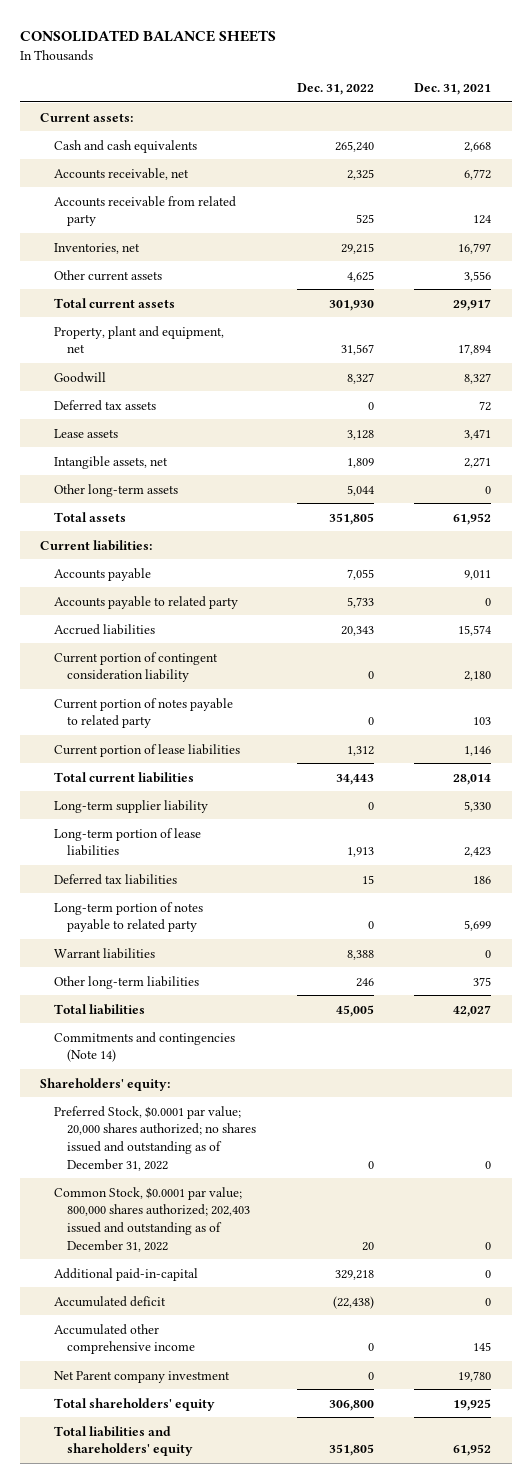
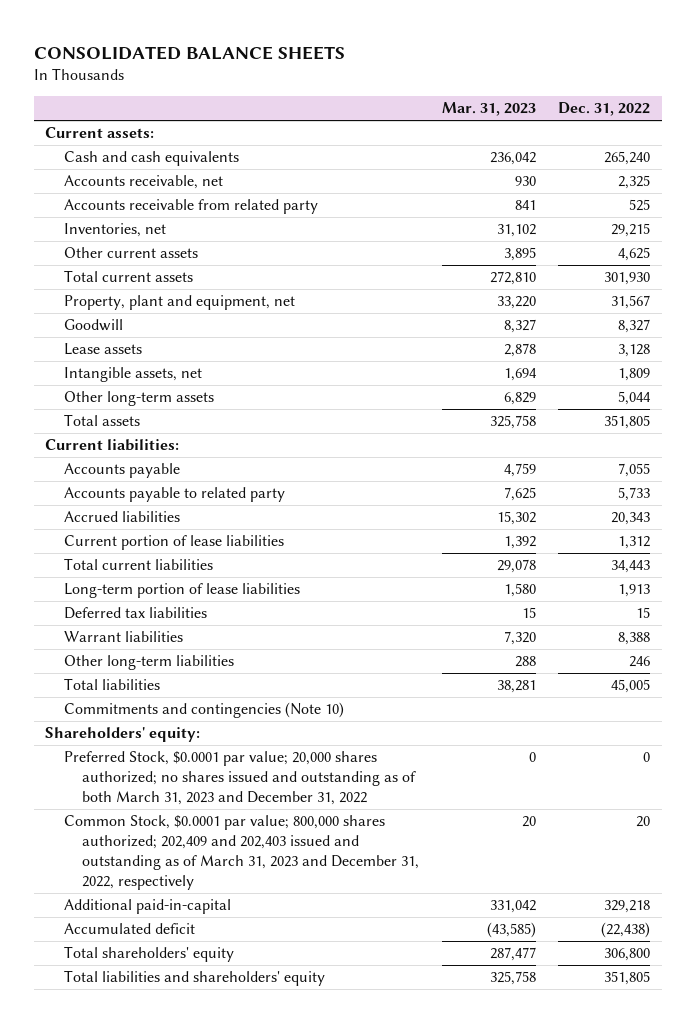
- | Dec. 31, 2022 | Dec. 31, 2021
+ | Mar. 31, 2023 | Dec. 31, 2022
- Deferred tax assets | 0 | 72
- Current portion of contingent consideration liability | 0 | 2,180
- Current portion of notes payable to related party | 0 | 103
- Long-term supplier liability | 0 | 5,330
- Long-term portion of notes payable to related party | 0 | 5,699
- Commitments and contingencies (Note 14)
+ Commitments and contingencies (Note 10)
- Preferred Stock, $0.0001 par value; 20,000 shares authorized; no shares issued and outstanding as of December 31, 2022 | 0 | 0
- Common Stock, $0.0001 par value; 800,000 shares authorized; 202,403 issued and outstanding as of December 31, 2022 | 20 | 0
+ Preferred Stock, $0.0001 par value; 20,000 shares authorized; no shares issued and outstanding as of both March 31, 2023 and December 31, 2022 | 0 | 0
+ Common Stock, $0.0001 par value; 800,000 shares authorized; 202,409 and 202,403 issued and outstanding as of March 31, 2023 and December 31, 2022, respectively | 20 | 20
- Accumulated other comprehensive income | 0 | 145
- Net Parent company investment | 0 | 19,780

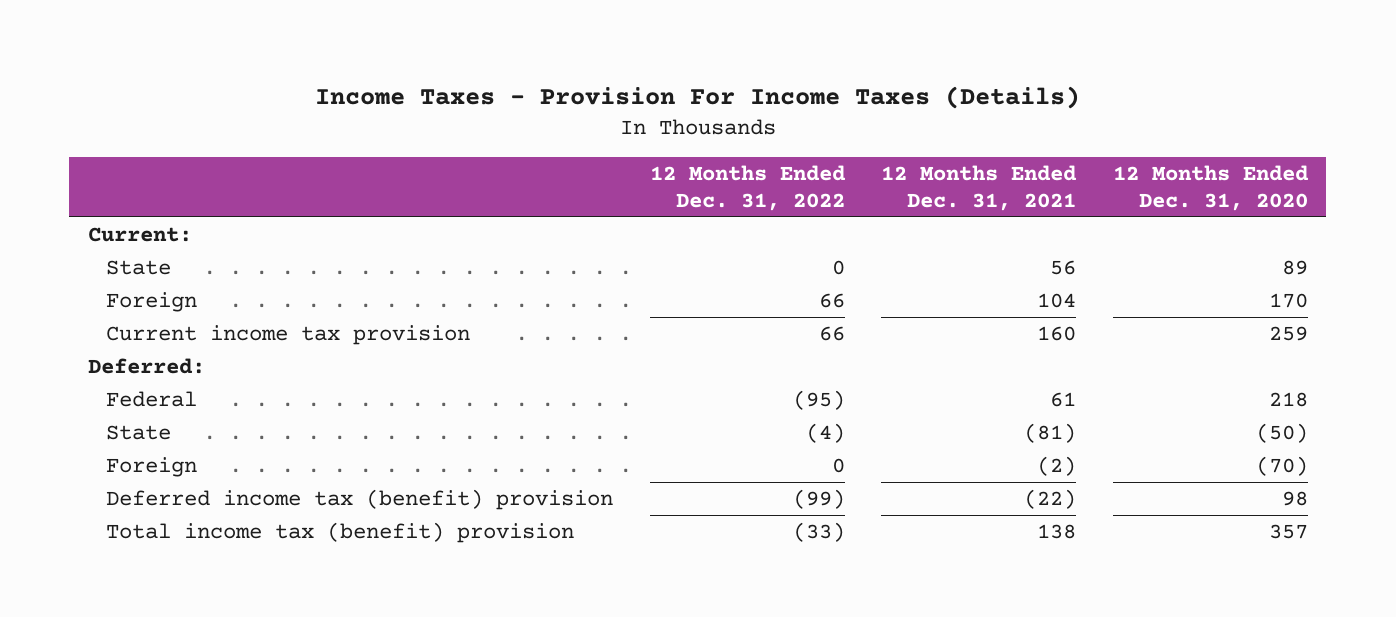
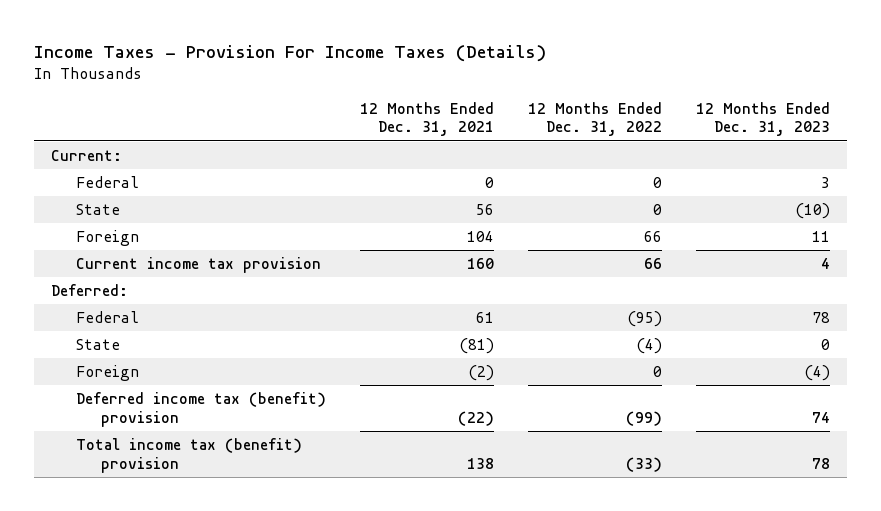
- | 12 Months Ended Dec. 31, 2022 | 12 Months Ended Dec. 31, 2021 | 12 Months Ended Dec. 31, 2020
+ | 12 Months Ended Dec. 31, 2021 | 12 Months Ended Dec. 31, 2022 | 12 Months Ended Dec. 31, 2023
+ Federal | 0 | 0 | 3

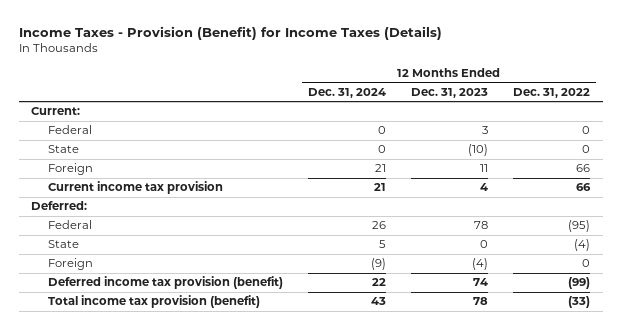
- Income Taxes - Provision For Income Taxes (Details)
+ Income Taxes - Provision (Benefit) for Income Taxes (Details)
- | 12 Months Ended Dec. 31, 2021 | 12 Months Ended Dec. 31, 2022 | 12 Months Ended Dec. 31, 2023
+ | 12 Months Ended Dec. 31, 2024 | 12 Months Ended Dec. 31, 2023 | 12 Months Ended Dec. 31, 2022
- Deferred income tax (benefit) provision | (22) | (99) | 74
- Total income tax (benefit) provision | 138 | (33) | 78
+ Deferred income tax provision (benefit) | 22 | 74 | (99)
+ Total income tax provision (benefit) | 43 | 78 | (33)

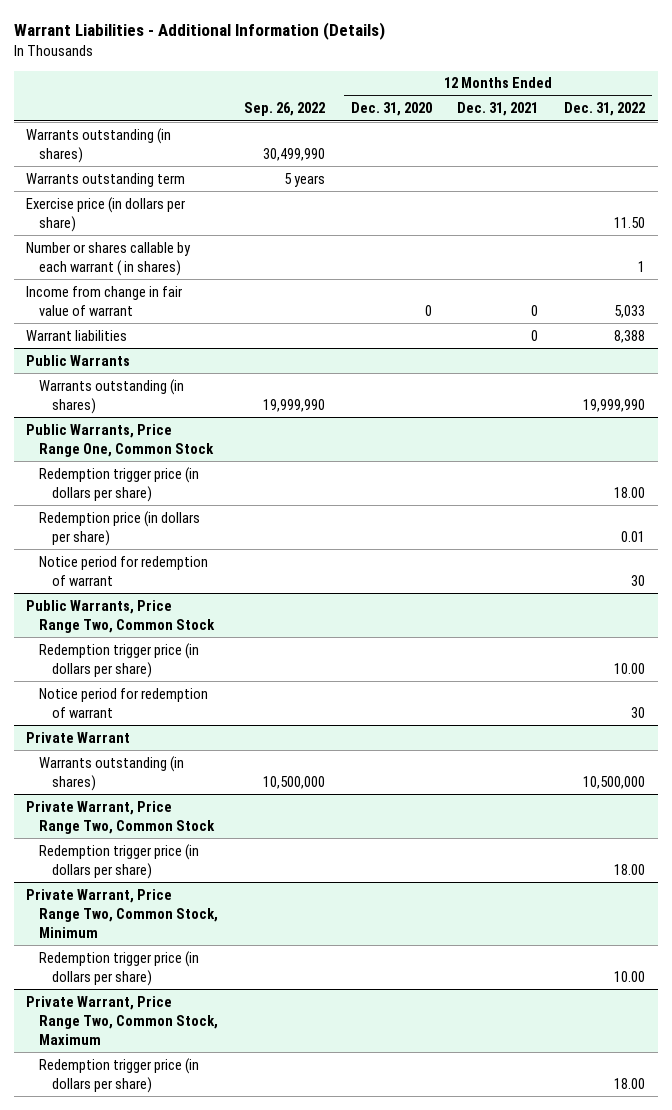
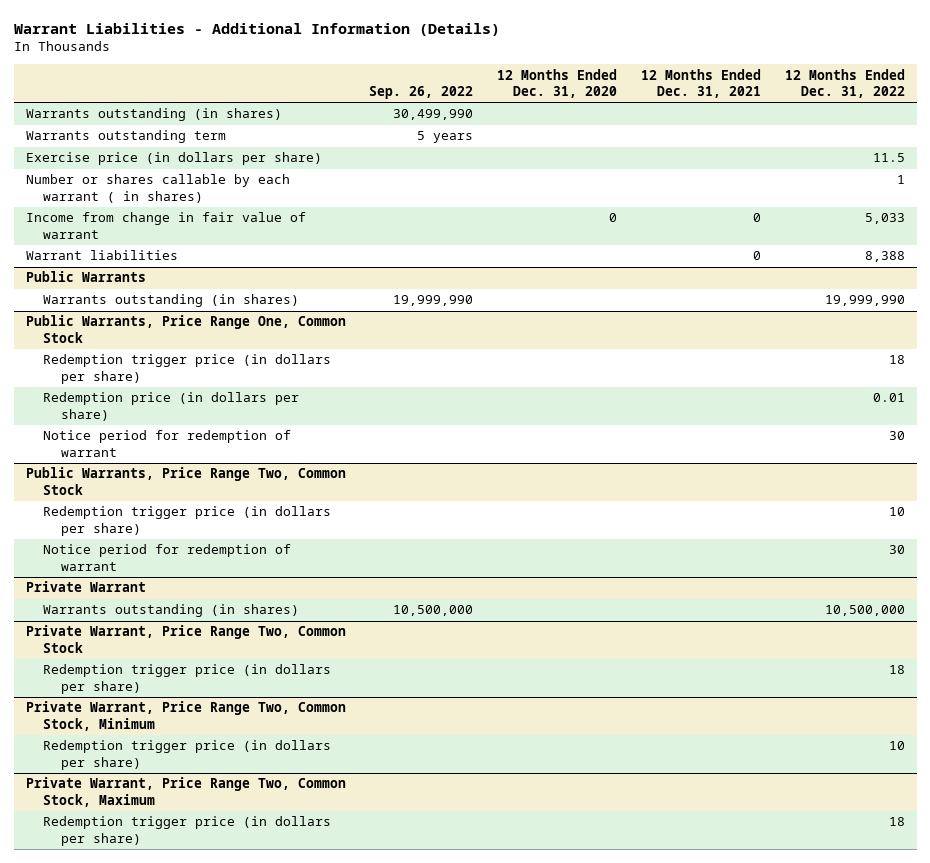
- Exercise price (in dollars per share) | | | | 11.50
+ Exercise price (in dollars per share) | | | | 11.5
@ Public Warrants, Price Range One, Common Stock
- Redemption trigger price (in dollars per share) | | | | 18.00
+ Redemption trigger price (in dollars per share) | | | | 18
@ Public Warrants, Price Range Two, Common Stock
- Redemption trigger price (in dollars per share) | | | | 10.00
+ Redemption trigger price (in dollars per share) | | | | 10
@ Private Warrant, Price Range Two, Common Stock
- Redemption trigger price (in dollars per share) | | | | 18.00
+ Redemption trigger price (in dollars per share) | | | | 18
@ Private Warrant, Price Range Two, Common Stock, Minimum
- Redemption trigger price (in dollars per share) | | | | 10.00
+ Redemption trigger price (in dollars per share) | | | | 10
@ Private Warrant, Price Range Two, Common Stock, Maximum
- Redemption trigger price (in dollars per share) | | | | 18.00
+ Redemption trigger price (in dollars per share) | | | | 18

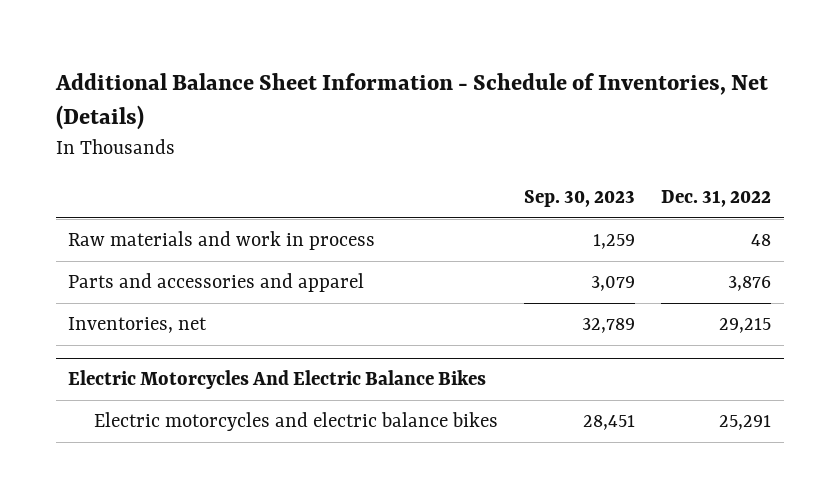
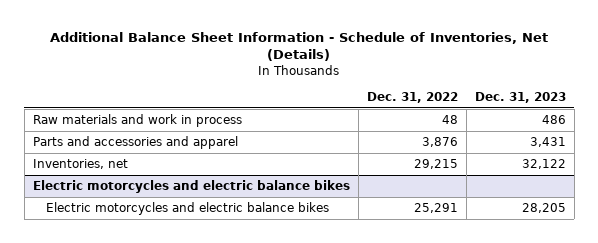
- | Sep. 30, 2023 | Dec. 31, 2022
+ | Dec. 31, 2022 | Dec. 31, 2023
- Electric Motorcycles And Electric Balance Bikes
+ Electric motorcycles and electric balance bikes

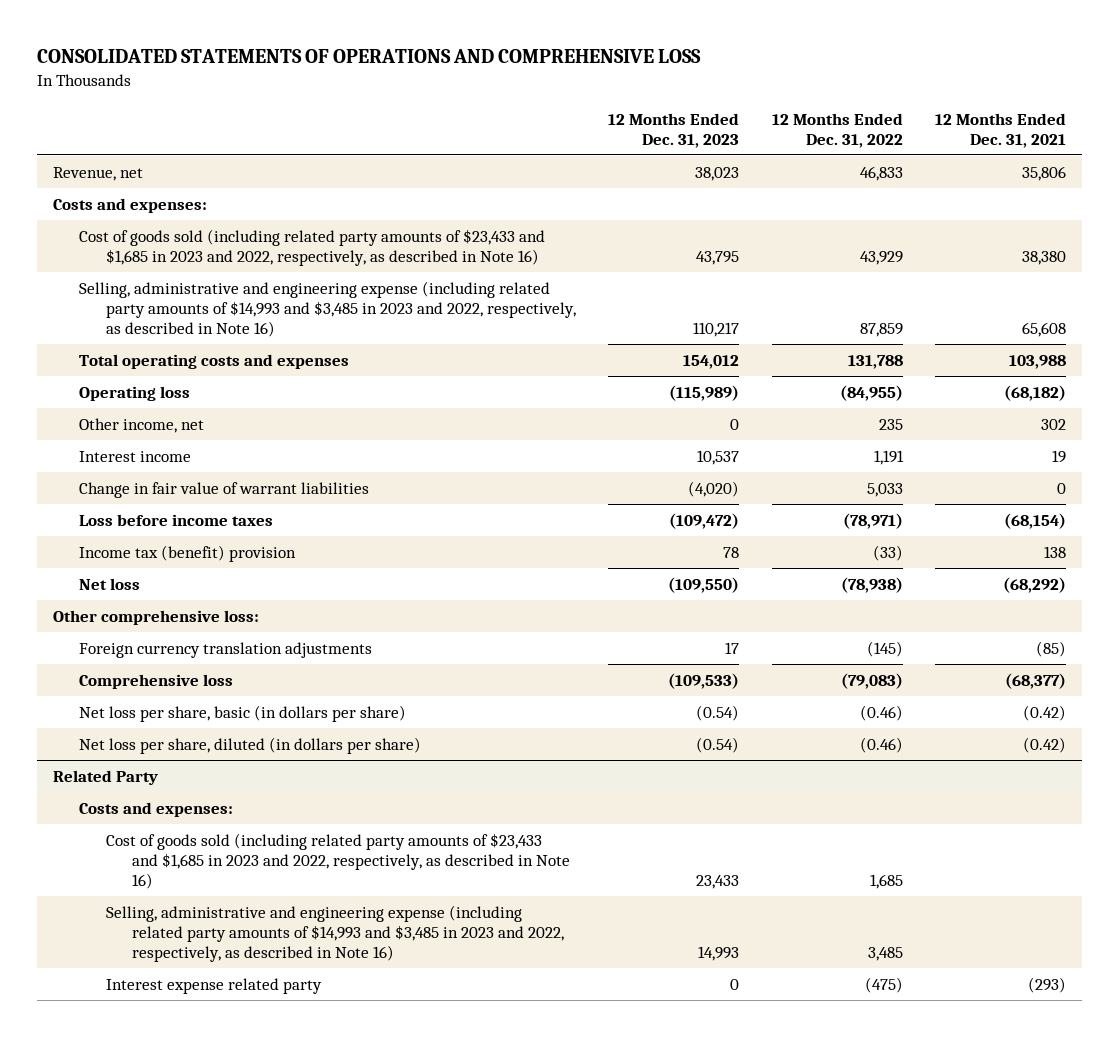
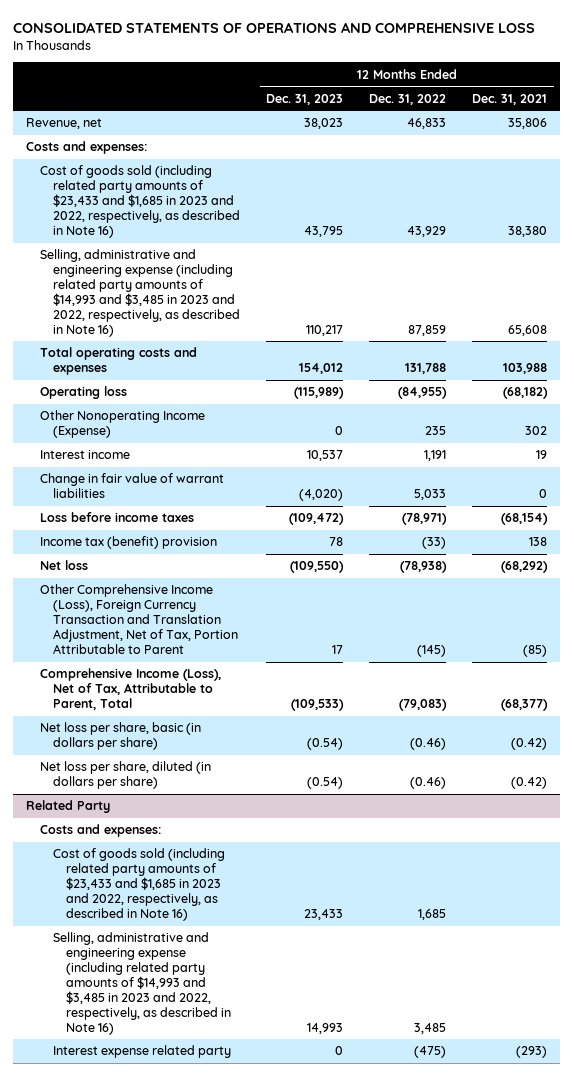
- Other income, net | 0 | 235 | 302
+ Other Nonoperating Income (Expense) | 0 | 235 | 302
- Other comprehensive loss:
- Foreign currency translation adjustments | 17 | (145) | (85)
- Comprehensive loss | (109,533) | (79,083) | (68,377)
+ Other Comprehensive Income (Loss), Foreign Currency Transaction and Translation Adjustment, Net of Tax, Portion Attributable to Parent | 17 | (145) | (85)
+ Comprehensive Income (Loss), Net of Tax, Attributable to Parent, Total | (109,533) | (79,083) | (68,377)

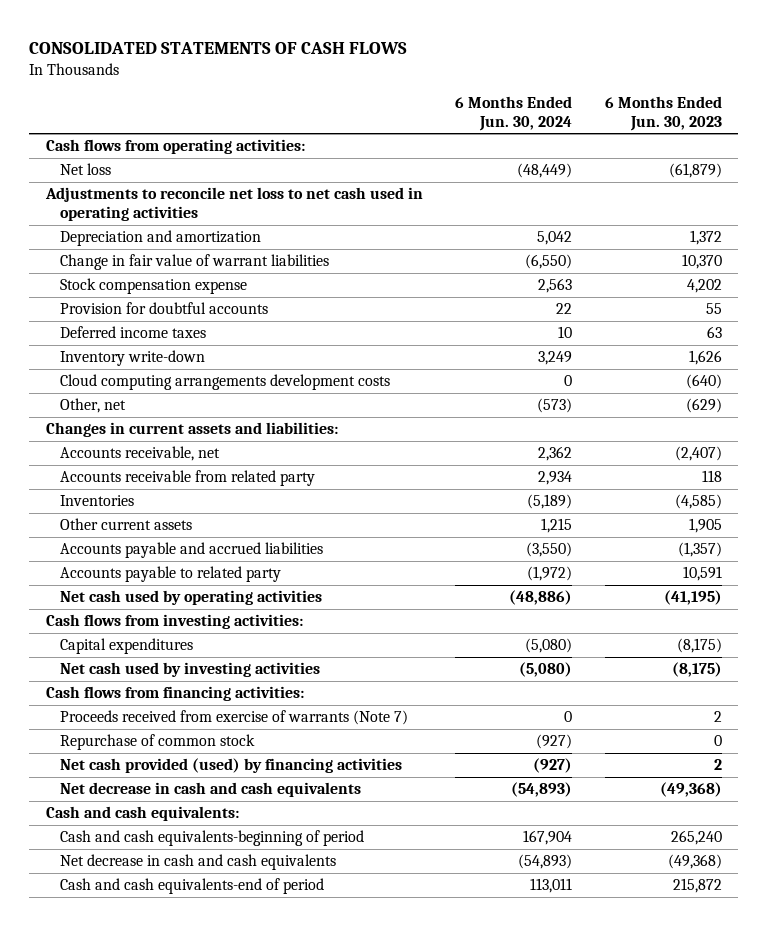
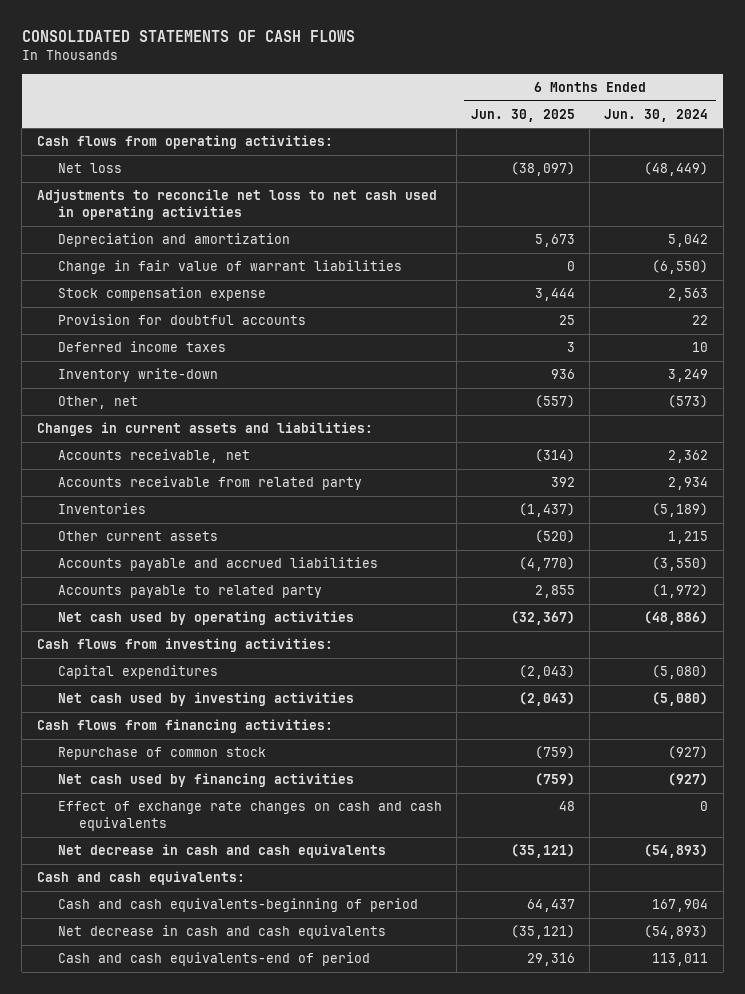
- | 6 Months Ended Jun. 30, 2024 | 6 Months Ended Jun. 30, 2023
+ | 6 Months Ended Jun. 30, 2025 | 6 Months Ended Jun. 30, 2024
- Cloud computing arrangements development costs | 0 | (640)
- Proceeds received from exercise of warrants (Note 7) | 0 | 2
- Net cash provided (used) by financing activities | (927) | 2
+ Net cash used by financing activities | (759) | (927)
+ Effect of exchange rate changes on cash and cash equivalents | 48 | 0

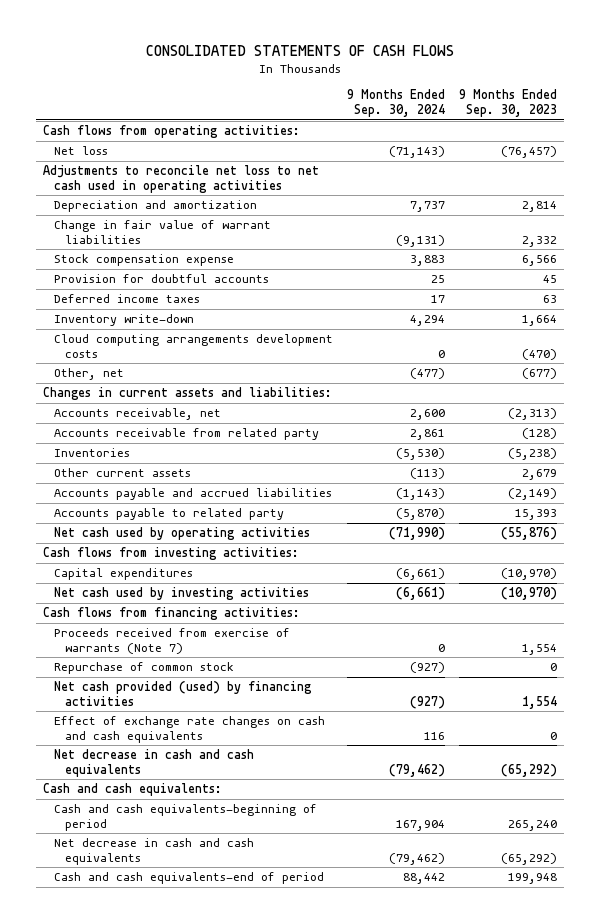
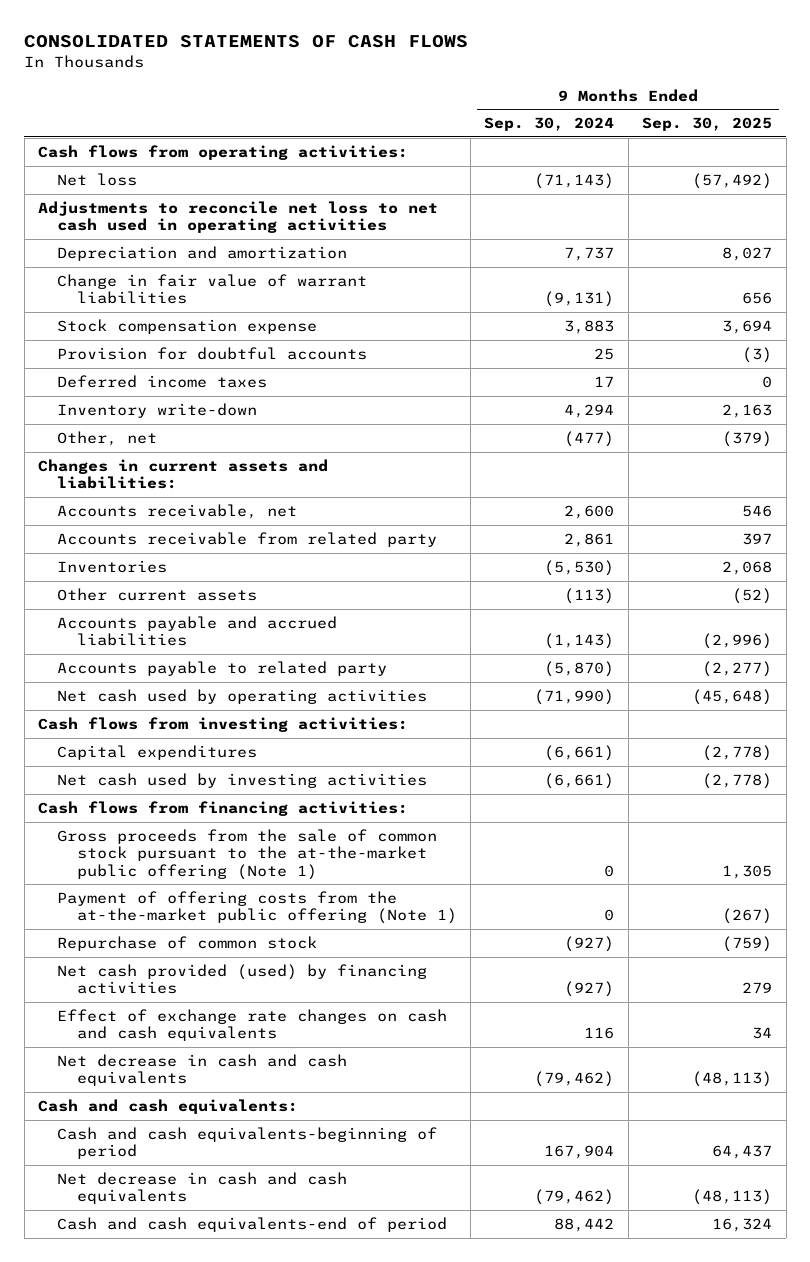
- | 9 Months Ended Sep. 30, 2024 | 9 Months Ended Sep. 30, 2023
+ | 9 Months Ended Sep. 30, 2024 | 9 Months Ended Sep. 30, 2025
- Cloud computing arrangements development costs | 0 | (470)
- Proceeds received from exercise of warrants (Note 7) | 0 | 1,554
+ Gross proceeds from the sale of common stock pursuant to the at-the-market public offering (Note 1) | 0 | 1,305
+ Payment of offering costs from the at-the-market public offering (Note 1) | 0 | (267)

